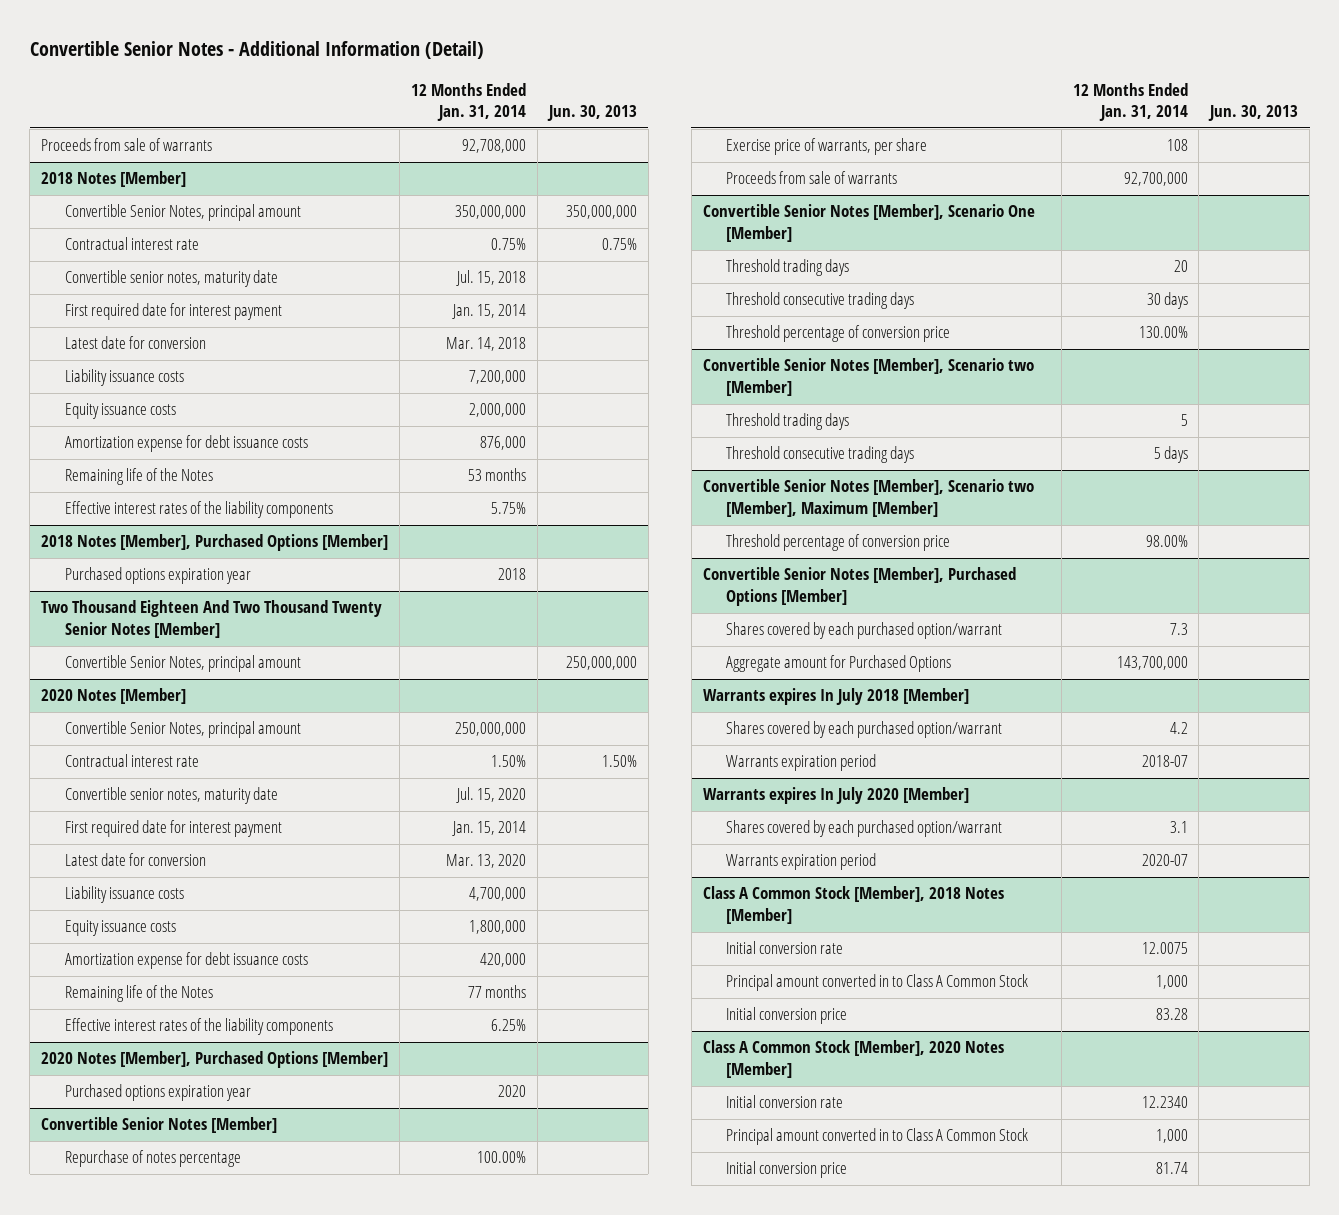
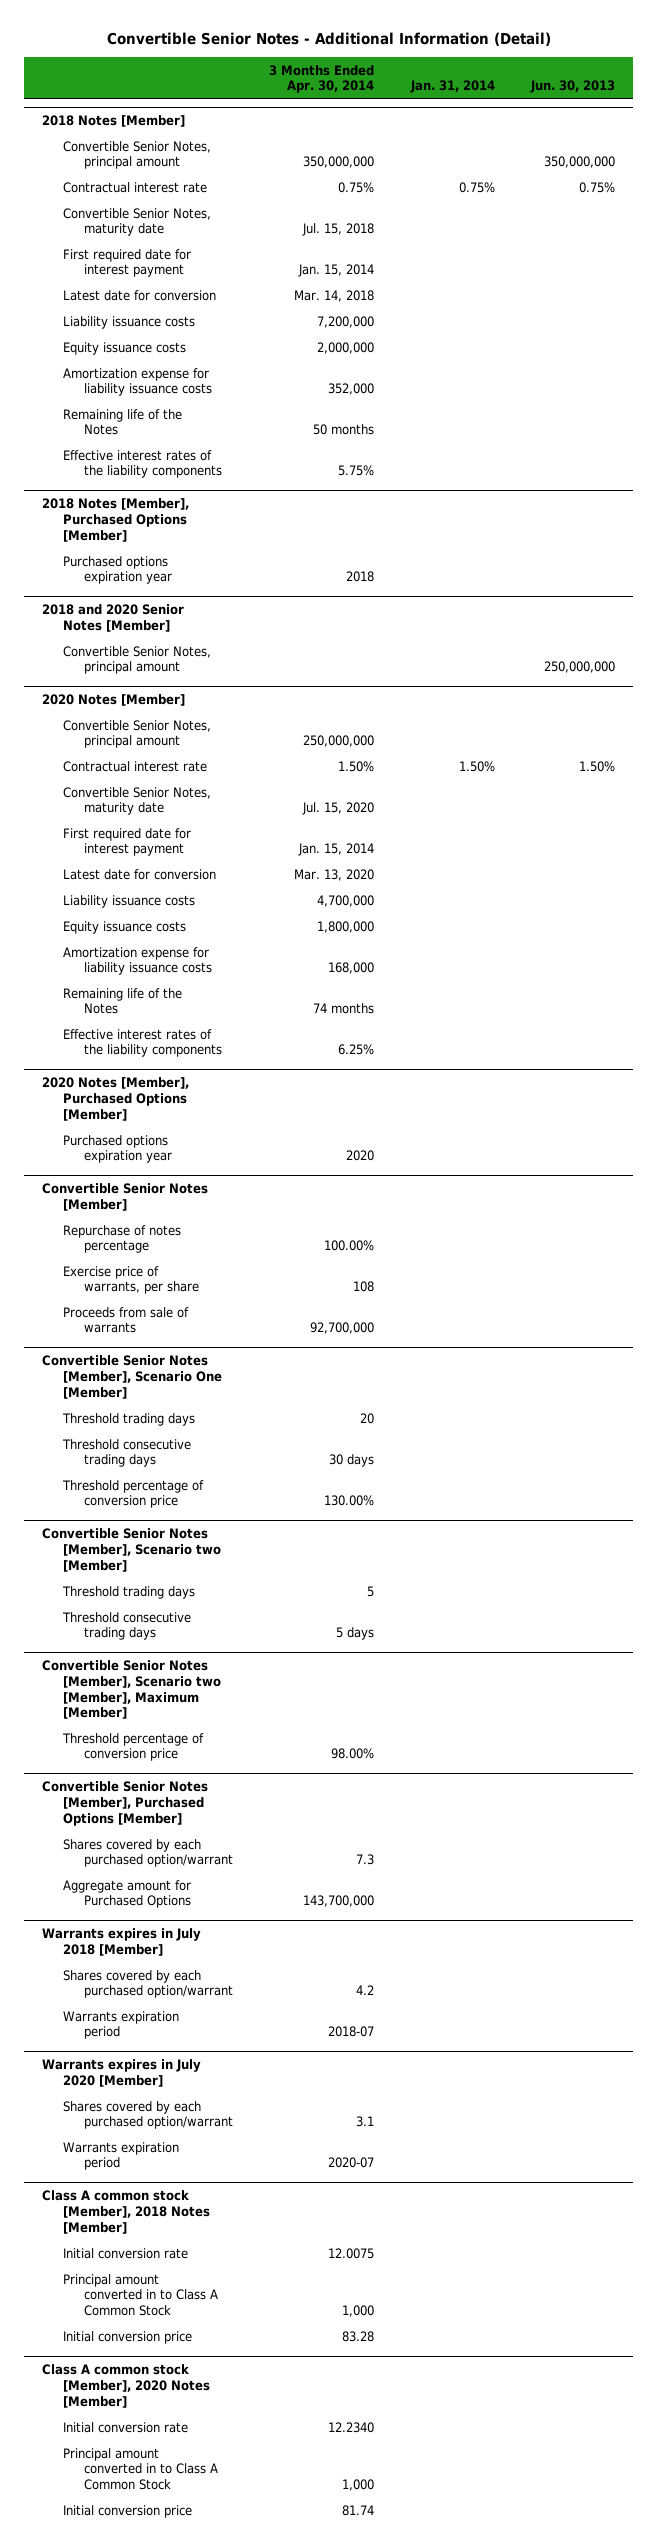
- | 12 Months Ended Jan. 31, 2014 | Jun. 30, 2013
+ | 3 Months Ended Apr. 30, 2014 | Jan. 31, 2014 | Jun. 30, 2013
- Proceeds from sale of warrants | 92,708,000 |
@ 2018 Notes [Member]
- Convertible senior notes, maturity date | Jul. 15, 2018 |
+ Convertible Senior Notes, maturity date | Jul. 15, 2018 | |
- Amortization expense for debt issuance costs | 876,000 |
+ Amortization expense for liability issuance costs | 352,000 | |
- Two Thousand Eighteen And Two Thousand Twenty Senior Notes [Member]
+ 2018 and 2020 Senior Notes [Member]
@ 2020 Notes [Member]
- Convertible senior notes, maturity date | Jul. 15, 2020 |
+ Convertible Senior Notes, maturity date | Jul. 15, 2020 | |
- Amortization expense for debt issuance costs | 420,000 |
+ Amortization expense for liability issuance costs | 168,000 | |
- Warrants expires In July 2018 [Member]
+ Warrants expires in July 2018 [Member]
- Warrants expires In July 2020 [Member]
+ Warrants expires in July 2020 [Member]
- Class A Common Stock [Member], 2018 Notes [Member]
+ Class A common stock [Member], 2018 Notes [Member]
- Class A Common Stock [Member], 2020 Notes [Member]
+ Class A common stock [Member], 2020 Notes [Member]

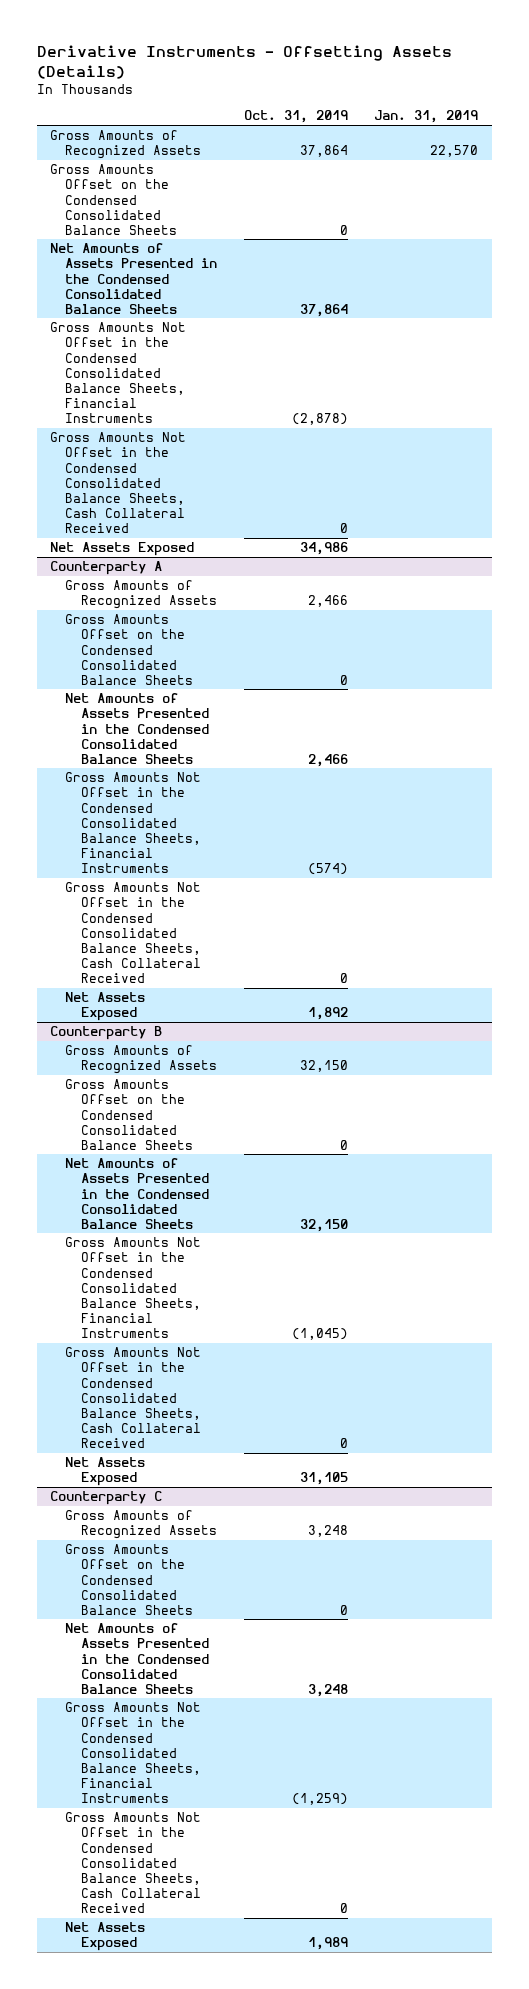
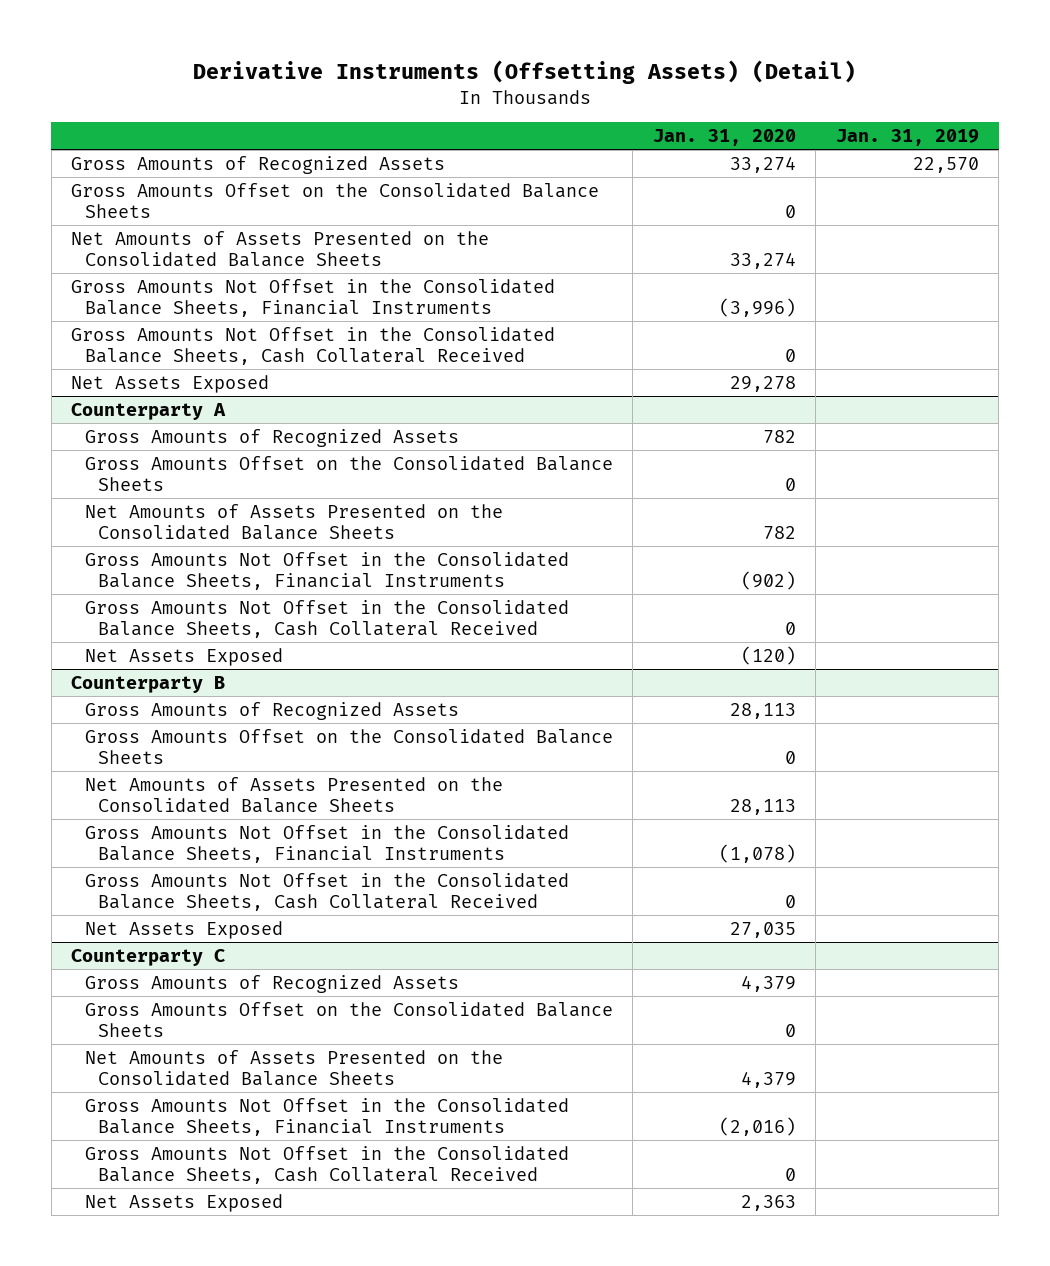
- Derivative Instruments - Offsetting Assets (Details)
+ Derivative Instruments (Offsetting Assets) (Detail)
- | Oct. 31, 2019 | Jan. 31, 2019
+ | Jan. 31, 2020 | Jan. 31, 2019
- Gross Amounts Offset on the Condensed Consolidated Balance Sheets | 0 |
- Net Amounts of Assets Presented in the Condensed Consolidated Balance Sheets | 37,864 |
- Gross Amounts Not Offset in the Condensed Consolidated Balance Sheets, Financial Instruments | (2,878) |
- Gross Amounts Not Offset in the Condensed Consolidated Balance Sheets, Cash Collateral Received | 0 |
+ Gross Amounts Offset on the Consolidated Balance Sheets | 0 |
+ Net Amounts of Assets Presented on the Consolidated Balance Sheets | 33,274 |
+ Gross Amounts Not Offset in the Consolidated Balance Sheets, Financial Instruments | (3,996) |
+ Gross Amounts Not Offset in the Consolidated Balance Sheets, Cash Collateral Received | 0 |
@ Counterparty A
- Gross Amounts Offset on the Condensed Consolidated Balance Sheets | 0 |
- Net Amounts of Assets Presented in the Condensed Consolidated Balance Sheets | 2,466 |
- Gross Amounts Not Offset in the Condensed Consolidated Balance Sheets, Financial Instruments | (574) |
- Gross Amounts Not Offset in the Condensed Consolidated Balance Sheets, Cash Collateral Received | 0 |
+ Gross Amounts Offset on the Consolidated Balance Sheets | 0 |
+ Net Amounts of Assets Presented on the Consolidated Balance Sheets | 782 |
+ Gross Amounts Not Offset in the Consolidated Balance Sheets, Financial Instruments | (902) |
+ Gross Amounts Not Offset in the Consolidated Balance Sheets, Cash Collateral Received | 0 |
@ Counterparty B
- Gross Amounts Offset on the Condensed Consolidated Balance Sheets | 0 |
- Net Amounts of Assets Presented in the Condensed Consolidated Balance Sheets | 32,150 |
- Gross Amounts Not Offset in the Condensed Consolidated Balance Sheets, Financial Instruments | (1,045) |
- Gross Amounts Not Offset in the Condensed Consolidated Balance Sheets, Cash Collateral Received | 0 |
+ Gross Amounts Offset on the Consolidated Balance Sheets | 0 |
+ Net Amounts of Assets Presented on the Consolidated Balance Sheets | 28,113 |
+ Gross Amounts Not Offset in the Consolidated Balance Sheets, Financial Instruments | (1,078) |
+ Gross Amounts Not Offset in the Consolidated Balance Sheets, Cash Collateral Received | 0 |
@ Counterparty C
- Gross Amounts Offset on the Condensed Consolidated Balance Sheets | 0 |
- Net Amounts of Assets Presented in the Condensed Consolidated Balance Sheets | 3,248 |
- Gross Amounts Not Offset in the Condensed Consolidated Balance Sheets, Financial Instruments | (1,259) |
- Gross Amounts Not Offset in the Condensed Consolidated Balance Sheets, Cash Collateral Received | 0 |
+ Gross Amounts Offset on the Consolidated Balance Sheets | 0 |
+ Net Amounts of Assets Presented on the Consolidated Balance Sheets | 4,379 |
+ Gross Amounts Not Offset in the Consolidated Balance Sheets, Financial Instruments | (2,016) |
+ Gross Amounts Not Offset in the Consolidated Balance Sheets, Cash Collateral Received | 0 |

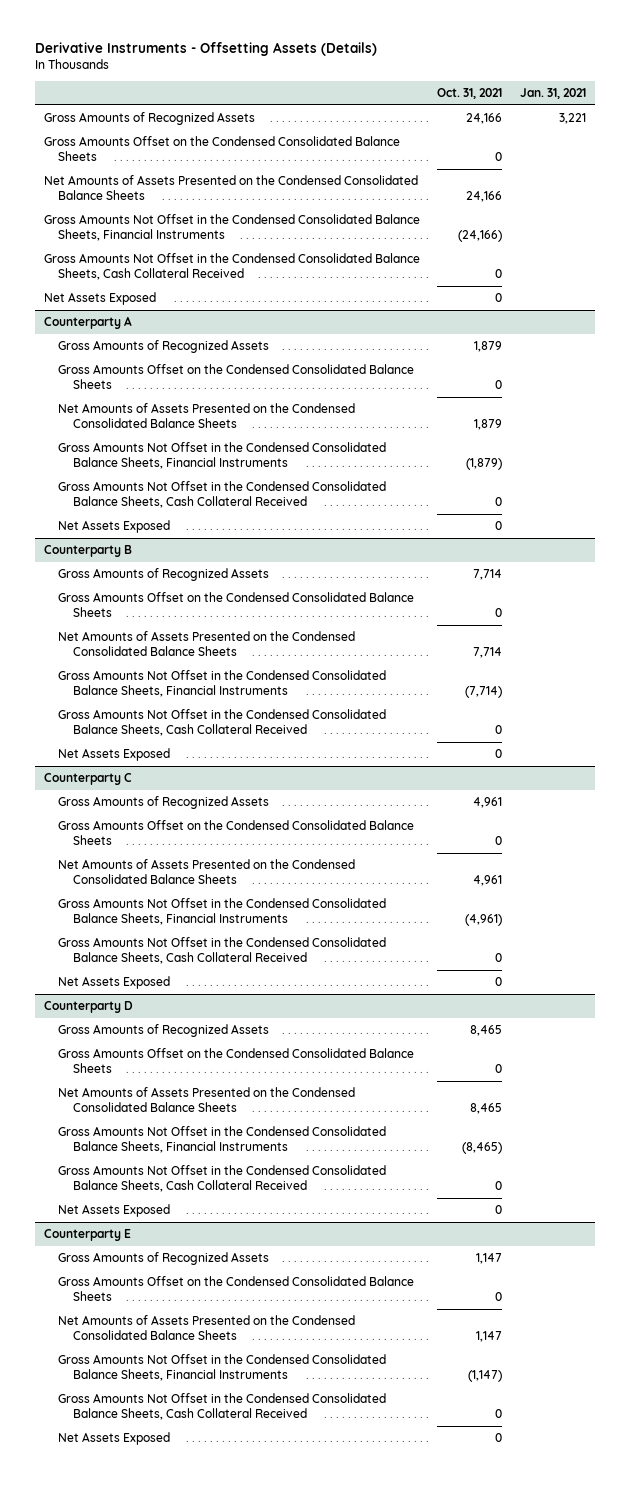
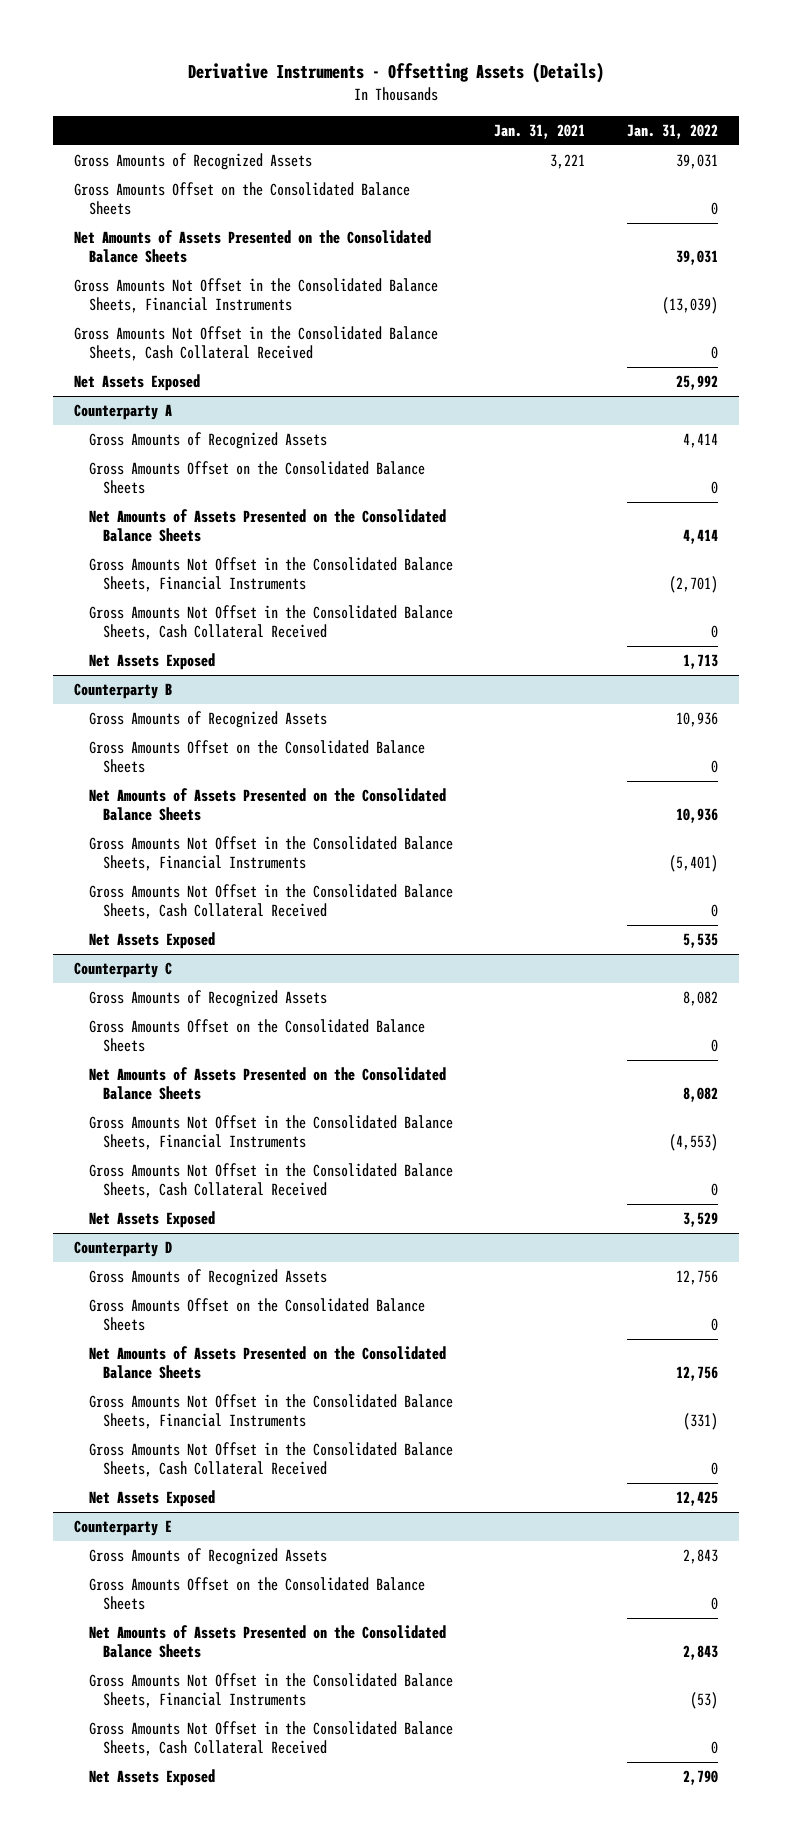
- | Oct. 31, 2021 | Jan. 31, 2021
+ | Jan. 31, 2021 | Jan. 31, 2022
- Gross Amounts Offset on the Condensed Consolidated Balance Sheets | 0 |
- Net Amounts of Assets Presented on the Condensed Consolidated Balance Sheets | 24,166 |
- Gross Amounts Not Offset in the Condensed Consolidated Balance Sheets, Financial Instruments | (24,166) |
- Gross Amounts Not Offset in the Condensed Consolidated Balance Sheets, Cash Collateral Received | 0 |
+ Gross Amounts Offset on the Consolidated Balance Sheets | | 0
+ Net Amounts of Assets Presented on the Consolidated Balance Sheets | | 39,031
+ Gross Amounts Not Offset in the Consolidated Balance Sheets, Financial Instruments | | (13,039)
+ Gross Amounts Not Offset in the Consolidated Balance Sheets, Cash Collateral Received | | 0
@ Counterparty A
- Gross Amounts Offset on the Condensed Consolidated Balance Sheets | 0 |
- Net Amounts of Assets Presented on the Condensed Consolidated Balance Sheets | 1,879 |
- Gross Amounts Not Offset in the Condensed Consolidated Balance Sheets, Financial Instruments | (1,879) |
- Gross Amounts Not Offset in the Condensed Consolidated Balance Sheets, Cash Collateral Received | 0 |
+ Gross Amounts Offset on the Consolidated Balance Sheets | | 0
+ Net Amounts of Assets Presented on the Consolidated Balance Sheets | | 4,414
+ Gross Amounts Not Offset in the Consolidated Balance Sheets, Financial Instruments | | (2,701)
+ Gross Amounts Not Offset in the Consolidated Balance Sheets, Cash Collateral Received | | 0
@ Counterparty B
- Gross Amounts Offset on the Condensed Consolidated Balance Sheets | 0 |
- Net Amounts of Assets Presented on the Condensed Consolidated Balance Sheets | 7,714 |
- Gross Amounts Not Offset in the Condensed Consolidated Balance Sheets, Financial Instruments | (7,714) |
- Gross Amounts Not Offset in the Condensed Consolidated Balance Sheets, Cash Collateral Received | 0 |
+ Gross Amounts Offset on the Consolidated Balance Sheets | | 0
+ Net Amounts of Assets Presented on the Consolidated Balance Sheets | | 10,936
+ Gross Amounts Not Offset in the Consolidated Balance Sheets, Financial Instruments | | (5,401)
+ Gross Amounts Not Offset in the Consolidated Balance Sheets, Cash Collateral Received | | 0
@ Counterparty C
- Gross Amounts Offset on the Condensed Consolidated Balance Sheets | 0 |
- Net Amounts of Assets Presented on the Condensed Consolidated Balance Sheets | 4,961 |
- Gross Amounts Not Offset in the Condensed Consolidated Balance Sheets, Financial Instruments | (4,961) |
- Gross Amounts Not Offset in the Condensed Consolidated Balance Sheets, Cash Collateral Received | 0 |
+ Gross Amounts Offset on the Consolidated Balance Sheets | | 0
+ Net Amounts of Assets Presented on the Consolidated Balance Sheets | | 8,082
+ Gross Amounts Not Offset in the Consolidated Balance Sheets, Financial Instruments | | (4,553)
+ Gross Amounts Not Offset in the Consolidated Balance Sheets, Cash Collateral Received | | 0
@ Counterparty D
- Gross Amounts Offset on the Condensed Consolidated Balance Sheets | 0 |
- Net Amounts of Assets Presented on the Condensed Consolidated Balance Sheets | 8,465 |
- Gross Amounts Not Offset in the Condensed Consolidated Balance Sheets, Financial Instruments | (8,465) |
- Gross Amounts Not Offset in the Condensed Consolidated Balance Sheets, Cash Collateral Received | 0 |
+ Gross Amounts Offset on the Consolidated Balance Sheets | | 0
+ Net Amounts of Assets Presented on the Consolidated Balance Sheets | | 12,756
+ Gross Amounts Not Offset in the Consolidated Balance Sheets, Financial Instruments | | (331)
+ Gross Amounts Not Offset in the Consolidated Balance Sheets, Cash Collateral Received | | 0
@ Counterparty E
- Gross Amounts Offset on the Condensed Consolidated Balance Sheets | 0 |
- Net Amounts of Assets Presented on the Condensed Consolidated Balance Sheets | 1,147 |
- Gross Amounts Not Offset in the Condensed Consolidated Balance Sheets, Financial Instruments | (1,147) |
- Gross Amounts Not Offset in the Condensed Consolidated Balance Sheets, Cash Collateral Received | 0 |
+ Gross Amounts Offset on the Consolidated Balance Sheets | | 0
+ Net Amounts of Assets Presented on the Consolidated Balance Sheets | | 2,843
+ Gross Amounts Not Offset in the Consolidated Balance Sheets, Financial Instruments | | (53)
+ Gross Amounts Not Offset in the Consolidated Balance Sheets, Cash Collateral Received | | 0

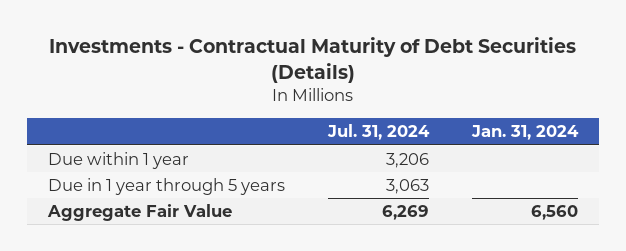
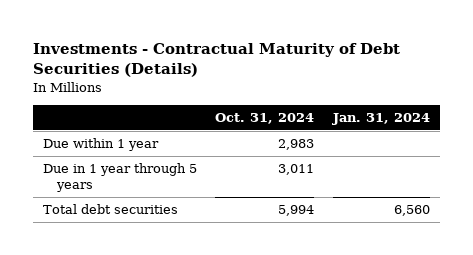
- | Jul. 31, 2024 | Jan. 31, 2024
+ | Oct. 31, 2024 | Jan. 31, 2024
- Aggregate Fair Value | 6,269 | 6,560
+ Total debt securities | 5,994 | 6,560

